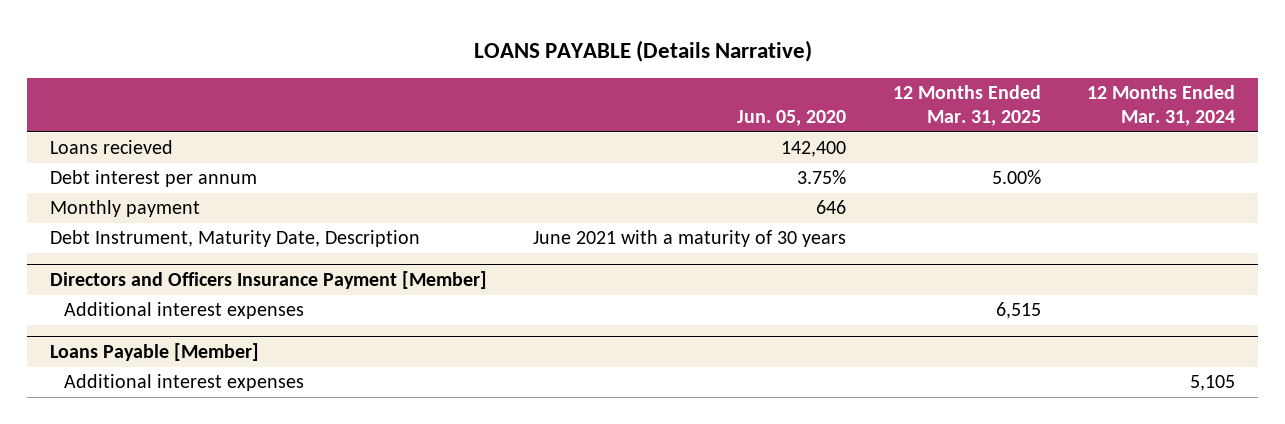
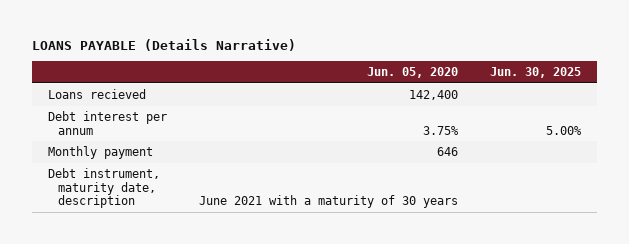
- | Jun. 05, 2020 | 12 Months Ended Mar. 31, 2025 | 12 Months Ended Mar. 31, 2024
+ | Jun. 05, 2020 | Jun. 30, 2025
- Debt Instrument, Maturity Date, Description | June 2021 with a maturity of 30 years | |
- Directors and Officers Insurance Payment [Member]
- Additional interest expenses | | 6,515 |
- Loans Payable [Member]
- Additional interest expenses | | | 5,105
+ Debt instrument, maturity date, description | June 2021 with a maturity of 30 years |

